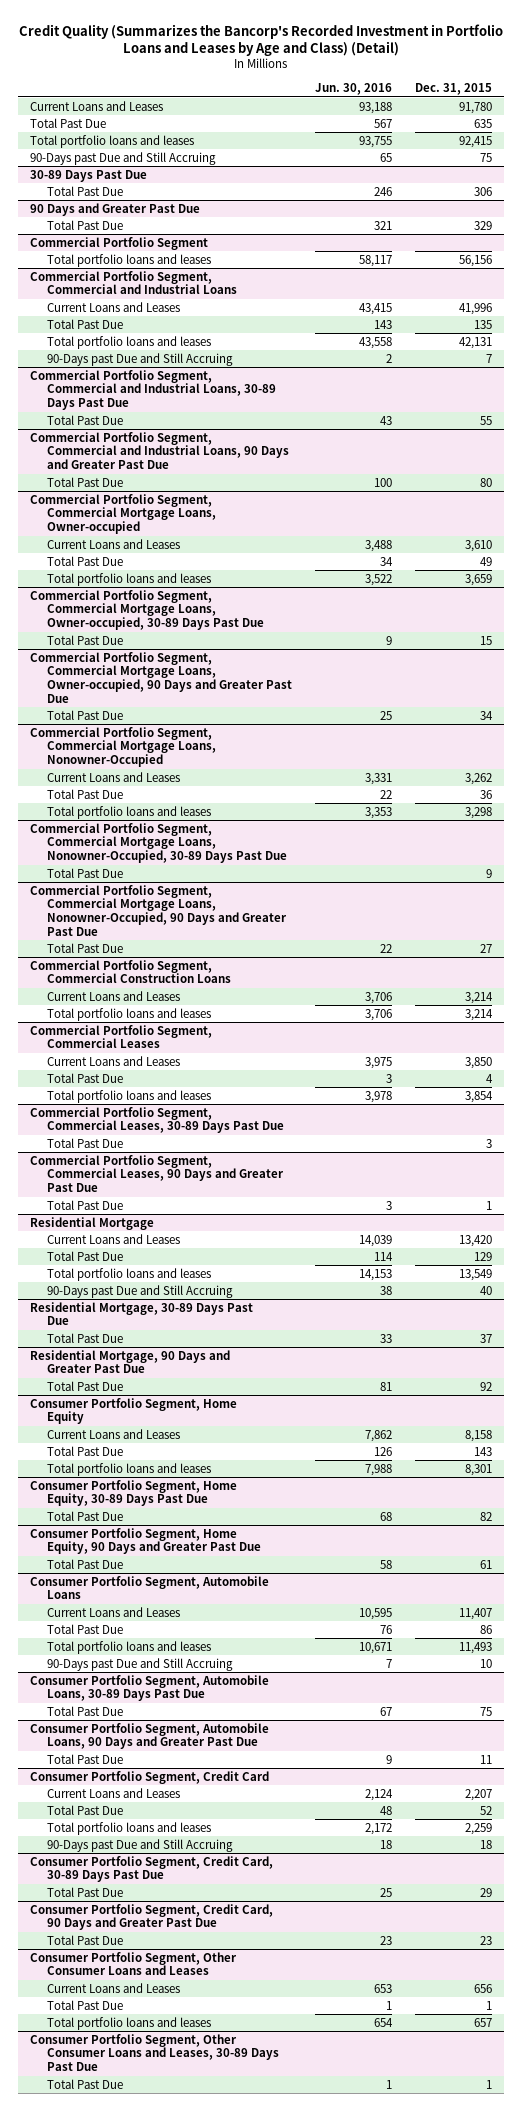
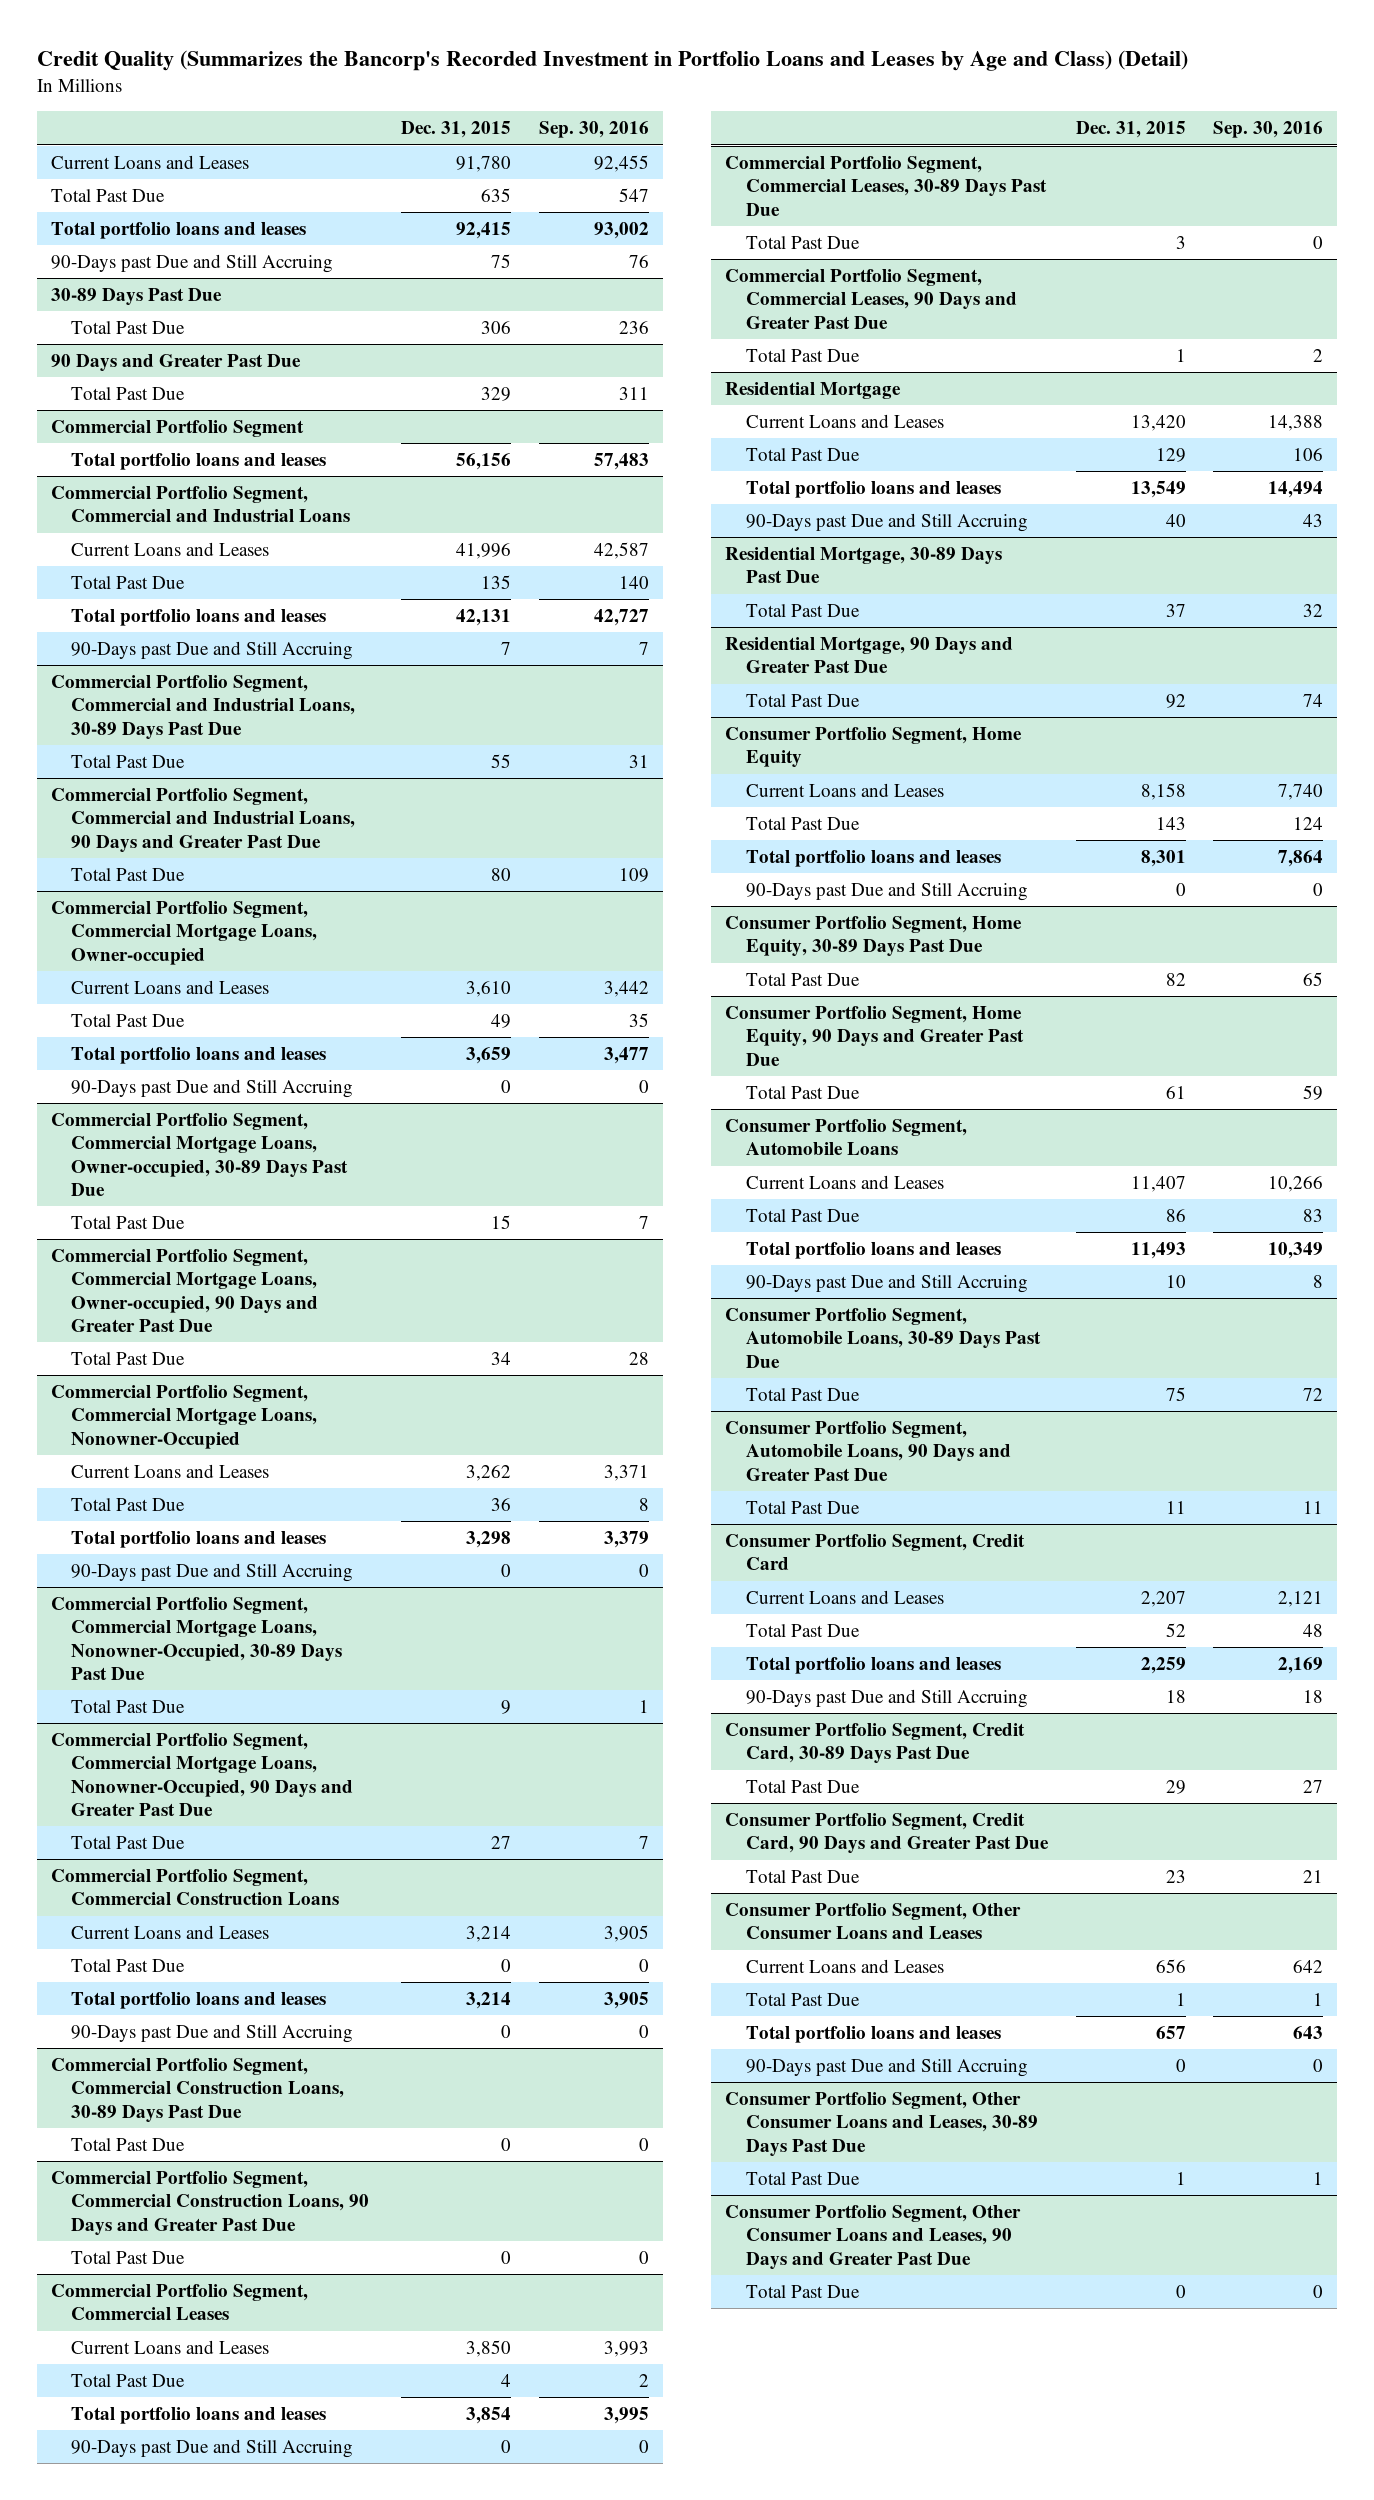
- | Jun. 30, 2016 | Dec. 31, 2015
+ | Dec. 31, 2015 | Sep. 30, 2016
@ Commercial Portfolio Segment, Commercial Mortgage Loans, Owner-occupied
+ 90-Days past Due and Still Accruing | 0 | 0
@ Commercial Portfolio Segment, Commercial Mortgage Loans, Nonowner-Occupied
+ 90-Days past Due and Still Accruing | 0 | 0
@ Commercial Portfolio Segment, Commercial Construction Loans
+ Total Past Due | 0 | 0
+ 90-Days past Due and Still Accruing | 0 | 0
+ Commercial Portfolio Segment, Commercial Construction Loans, 30-89 Days Past Due
+ Total Past Due | 0 | 0
+ Commercial Portfolio Segment, Commercial Construction Loans, 90 Days and Greater Past Due
+ Total Past Due | 0 | 0
@ Commercial Portfolio Segment, Commercial Leases
+ 90-Days past Due and Still Accruing | 0 | 0
@ Consumer Portfolio Segment, Home Equity
+ 90-Days past Due and Still Accruing | 0 | 0
@ Consumer Portfolio Segment, Other Consumer Loans and Leases
+ 90-Days past Due and Still Accruing | 0 | 0
+ Consumer Portfolio Segment, Other Consumer Loans and Leases, 90 Days and Greater Past Due
+ Total Past Due | 0 | 0

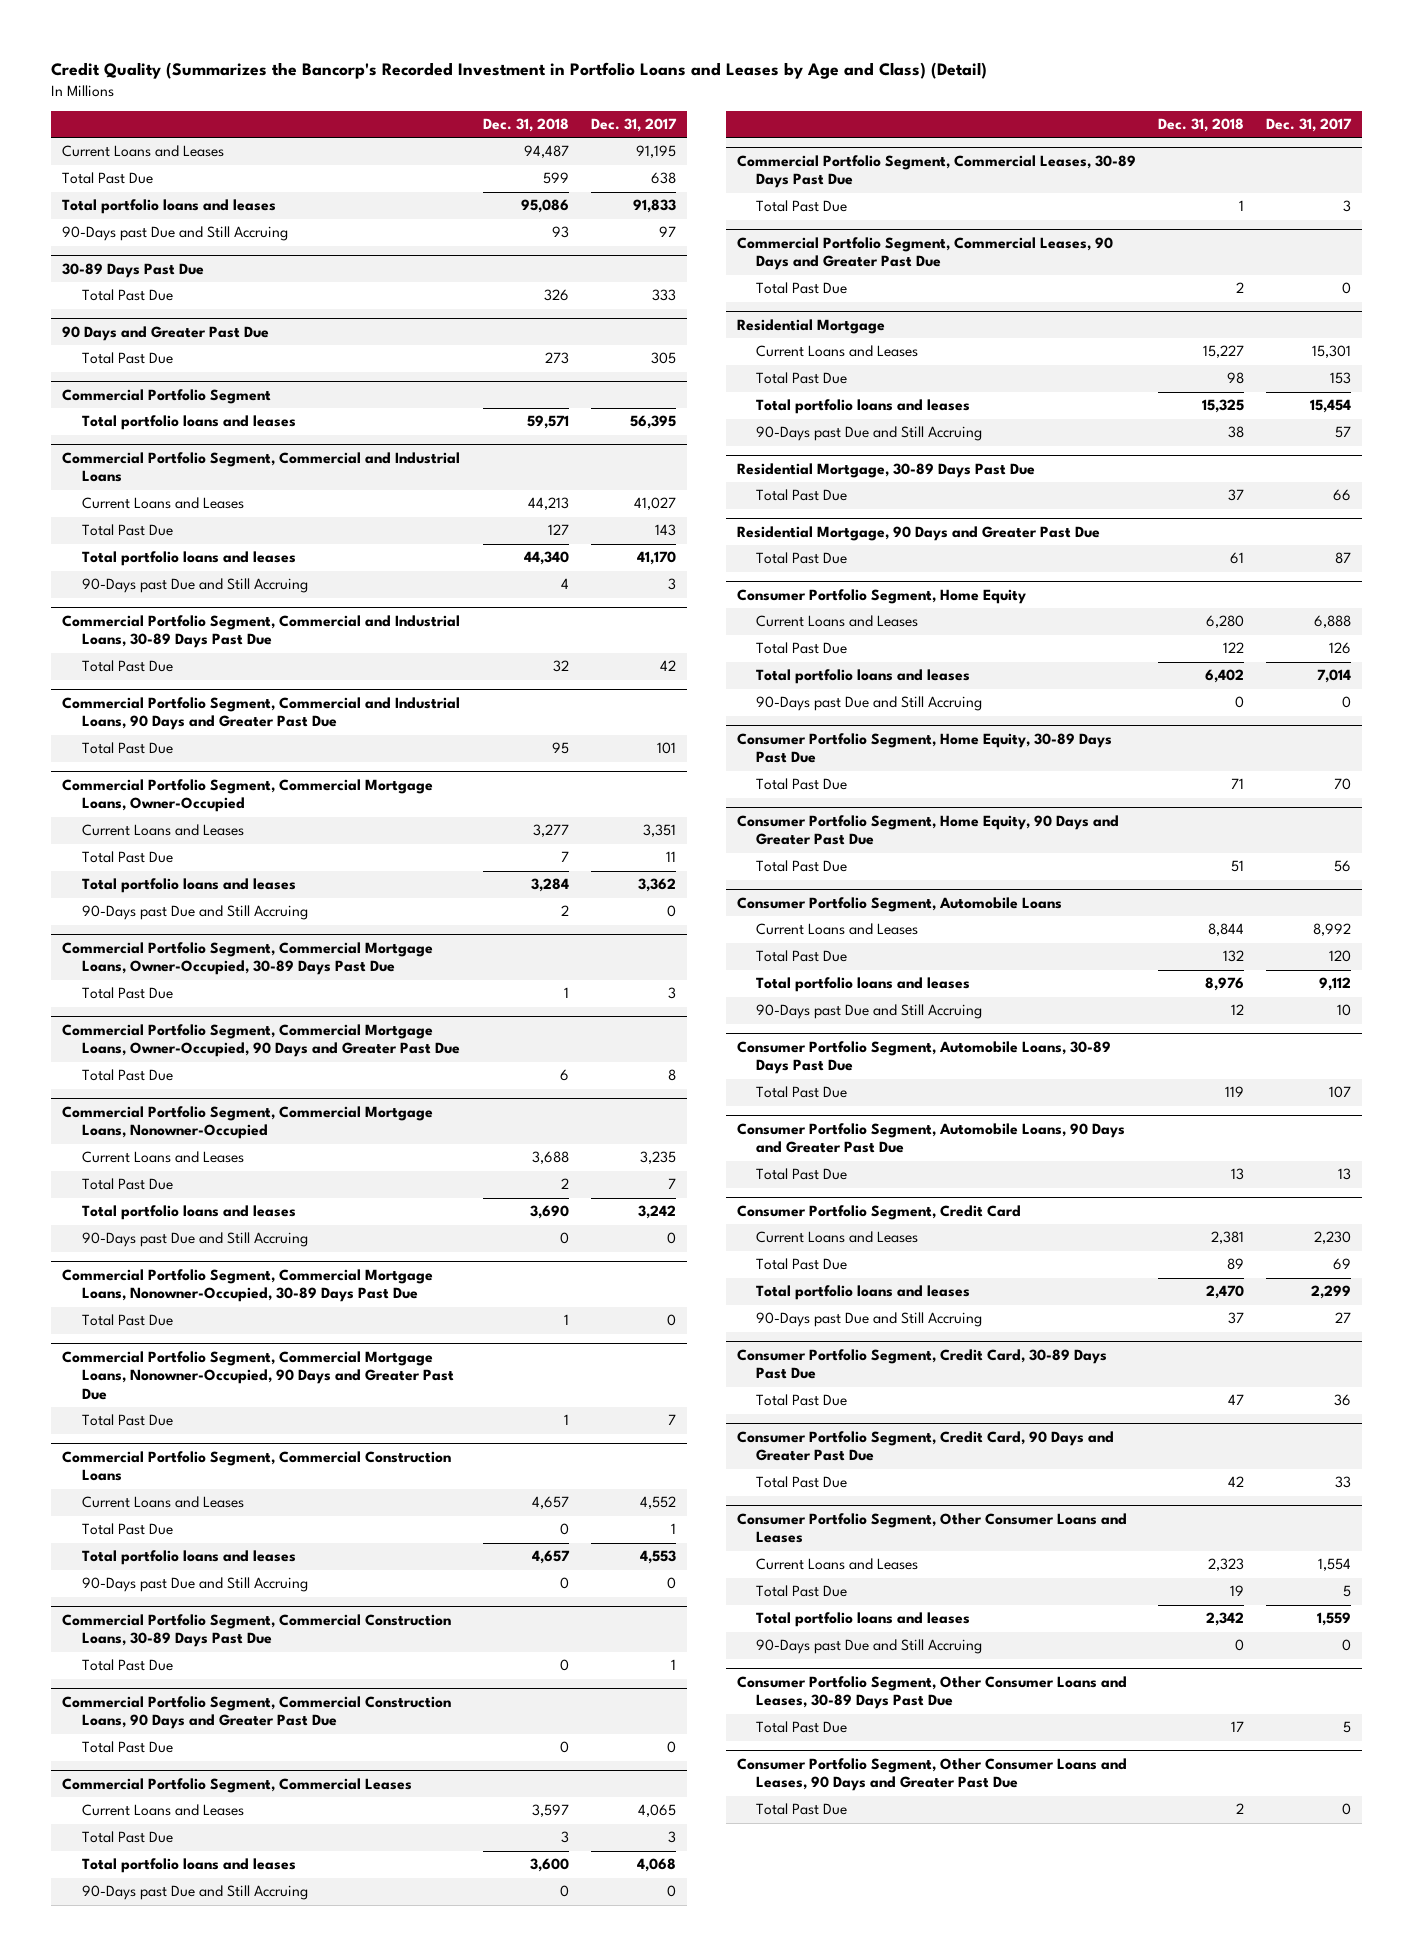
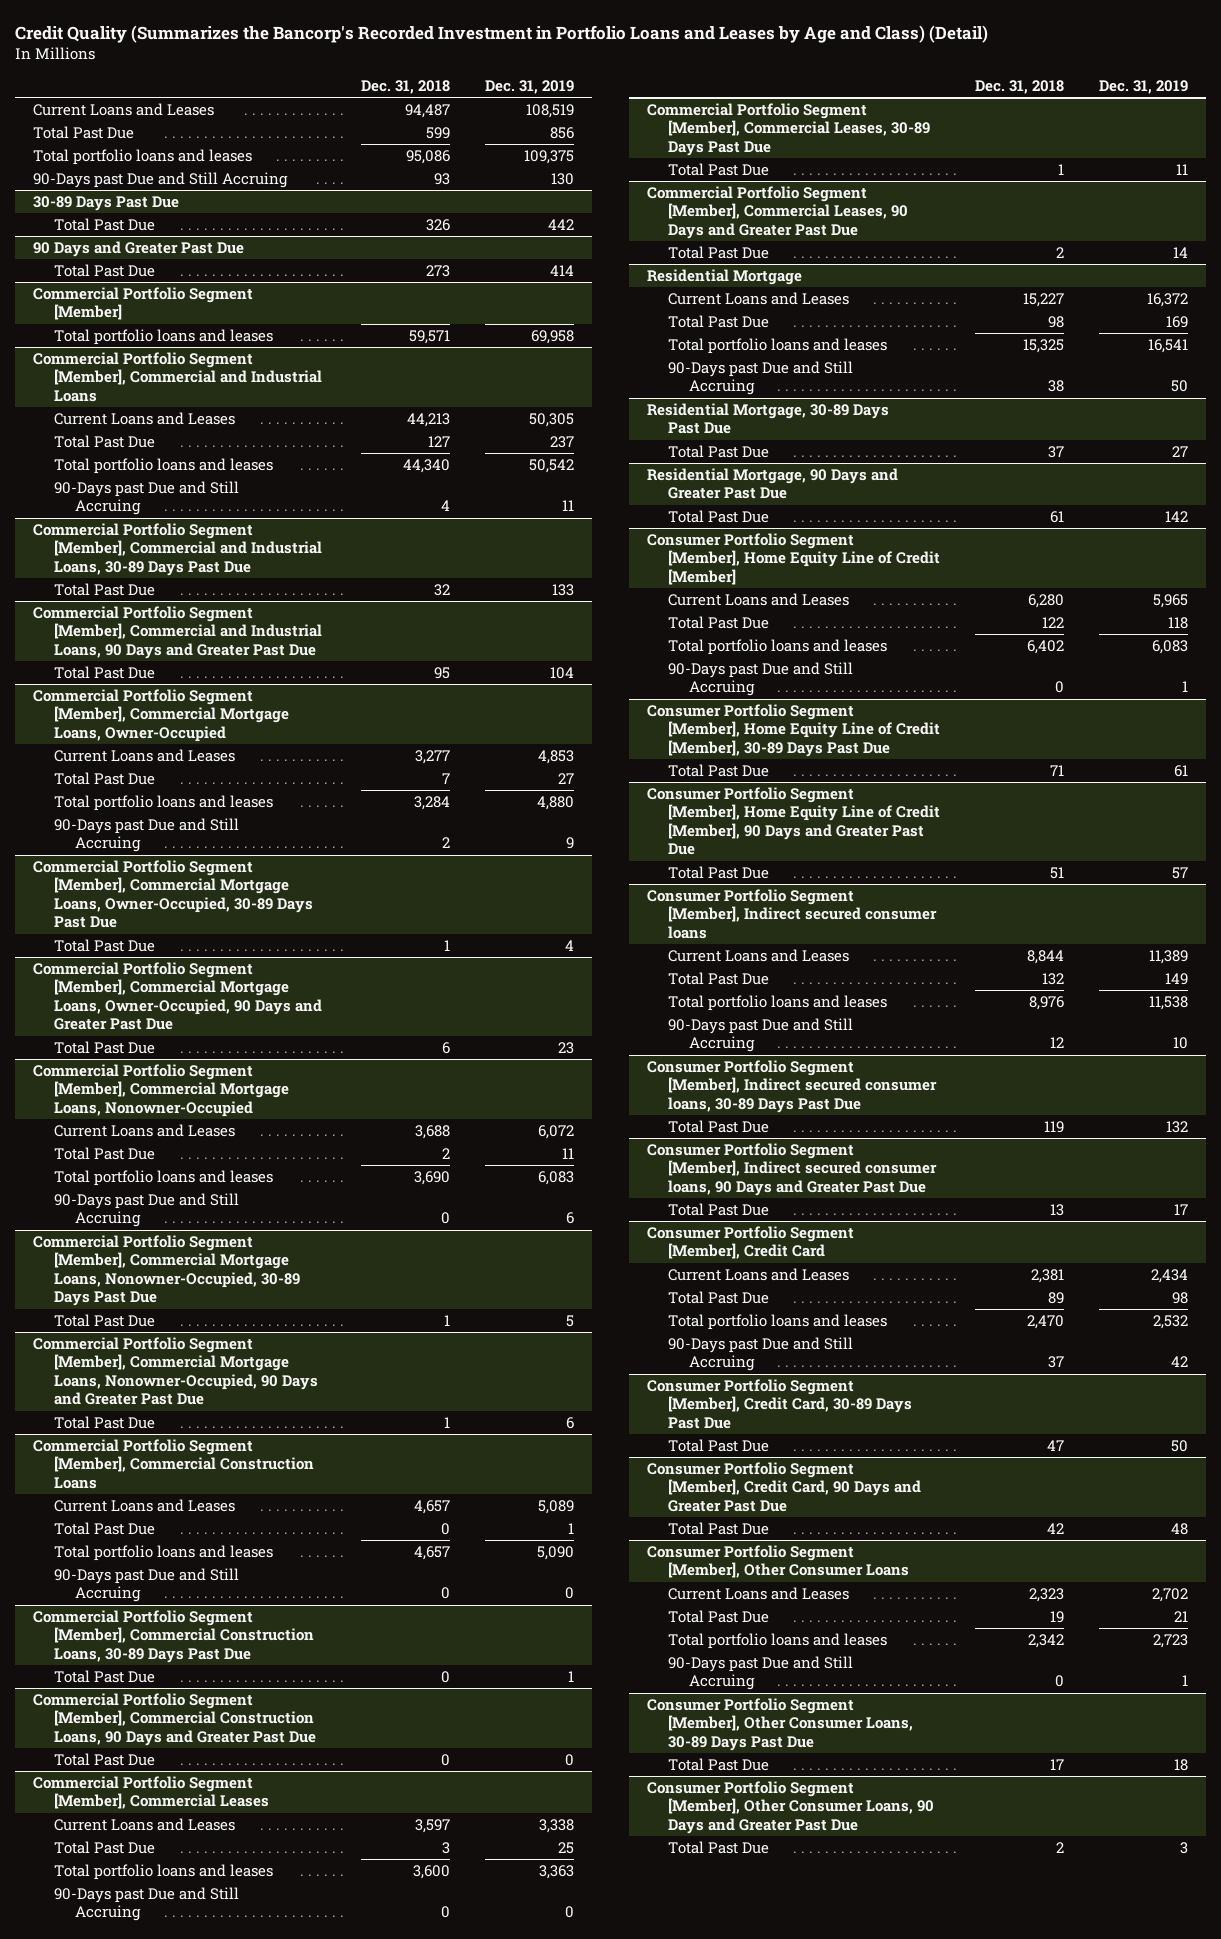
- | Dec. 31, 2018 | Dec. 31, 2017
+ | Dec. 31, 2018 | Dec. 31, 2019
- Commercial Portfolio Segment
+ Commercial Portfolio Segment [Member]
- Commercial Portfolio Segment, Commercial and Industrial Loans
+ Commercial Portfolio Segment [Member], Commercial and Industrial Loans
- Commercial Portfolio Segment, Commercial and Industrial Loans, 30-89 Days Past Due
+ Commercial Portfolio Segment [Member], Commercial and Industrial Loans, 30-89 Days Past Due
- Commercial Portfolio Segment, Commercial and Industrial Loans, 90 Days and Greater Past Due
+ Commercial Portfolio Segment [Member], Commercial and Industrial Loans, 90 Days and Greater Past Due
- Commercial Portfolio Segment, Commercial Mortgage Loans, Owner-Occupied
+ Commercial Portfolio Segment [Member], Commercial Mortgage Loans, Owner-Occupied
- Commercial Portfolio Segment, Commercial Mortgage Loans, Owner-Occupied, 30-89 Days Past Due
+ Commercial Portfolio Segment [Member], Commercial Mortgage Loans, Owner-Occupied, 30-89 Days Past Due
- Commercial Portfolio Segment, Commercial Mortgage Loans, Owner-Occupied, 90 Days and Greater Past Due
+ Commercial Portfolio Segment [Member], Commercial Mortgage Loans, Owner-Occupied, 90 Days and Greater Past Due
- Commercial Portfolio Segment, Commercial Mortgage Loans, Nonowner-Occupied
+ Commercial Portfolio Segment [Member], Commercial Mortgage Loans, Nonowner-Occupied
- Commercial Portfolio Segment, Commercial Mortgage Loans, Nonowner-Occupied, 30-89 Days Past Due
+ Commercial Portfolio Segment [Member], Commercial Mortgage Loans, Nonowner-Occupied, 30-89 Days Past Due
- Commercial Portfolio Segment, Commercial Mortgage Loans, Nonowner-Occupied, 90 Days and Greater Past Due
+ Commercial Portfolio Segment [Member], Commercial Mortgage Loans, Nonowner-Occupied, 90 Days and Greater Past Due
- Commercial Portfolio Segment, Commercial Construction Loans
+ Commercial Portfolio Segment [Member], Commercial Construction Loans
- Commercial Portfolio Segment, Commercial Construction Loans, 30-89 Days Past Due
+ Commercial Portfolio Segment [Member], Commercial Construction Loans, 30-89 Days Past Due
- Commercial Portfolio Segment, Commercial Construction Loans, 90 Days and Greater Past Due
+ Commercial Portfolio Segment [Member], Commercial Construction Loans, 90 Days and Greater Past Due
- Commercial Portfolio Segment, Commercial Leases
+ Commercial Portfolio Segment [Member], Commercial Leases
- Commercial Portfolio Segment, Commercial Leases, 30-89 Days Past Due
+ Commercial Portfolio Segment [Member], Commercial Leases, 30-89 Days Past Due
- Commercial Portfolio Segment, Commercial Leases, 90 Days and Greater Past Due
+ Commercial Portfolio Segment [Member], Commercial Leases, 90 Days and Greater Past Due
- Consumer Portfolio Segment, Home Equity
+ Consumer Portfolio Segment [Member], Home Equity Line of Credit [Member]
- Consumer Portfolio Segment, Home Equity, 30-89 Days Past Due
+ Consumer Portfolio Segment [Member], Home Equity Line of Credit [Member], 30-89 Days Past Due
- Consumer Portfolio Segment, Home Equity, 90 Days and Greater Past Due
+ Consumer Portfolio Segment [Member], Home Equity Line of Credit [Member], 90 Days and Greater Past Due
- Consumer Portfolio Segment, Automobile Loans
+ Consumer Portfolio Segment [Member], Indirect secured consumer loans
- Consumer Portfolio Segment, Automobile Loans, 30-89 Days Past Due
+ Consumer Portfolio Segment [Member], Indirect secured consumer loans, 30-89 Days Past Due
- Consumer Portfolio Segment, Automobile Loans, 90 Days and Greater Past Due
+ Consumer Portfolio Segment [Member], Indirect secured consumer loans, 90 Days and Greater Past Due
- Consumer Portfolio Segment, Credit Card
+ Consumer Portfolio Segment [Member], Credit Card
- Consumer Portfolio Segment, Credit Card, 30-89 Days Past Due
+ Consumer Portfolio Segment [Member], Credit Card, 30-89 Days Past Due
- Consumer Portfolio Segment, Credit Card, 90 Days and Greater Past Due
+ Consumer Portfolio Segment [Member], Credit Card, 90 Days and Greater Past Due
- Consumer Portfolio Segment, Other Consumer Loans and Leases
+ Consumer Portfolio Segment [Member], Other Consumer Loans
- Consumer Portfolio Segment, Other Consumer Loans and Leases, 30-89 Days Past Due
+ Consumer Portfolio Segment [Member], Other Consumer Loans, 30-89 Days Past Due
- Consumer Portfolio Segment, Other Consumer Loans and Leases, 90 Days and Greater Past Due
+ Consumer Portfolio Segment [Member], Other Consumer Loans, 90 Days and Greater Past Due

